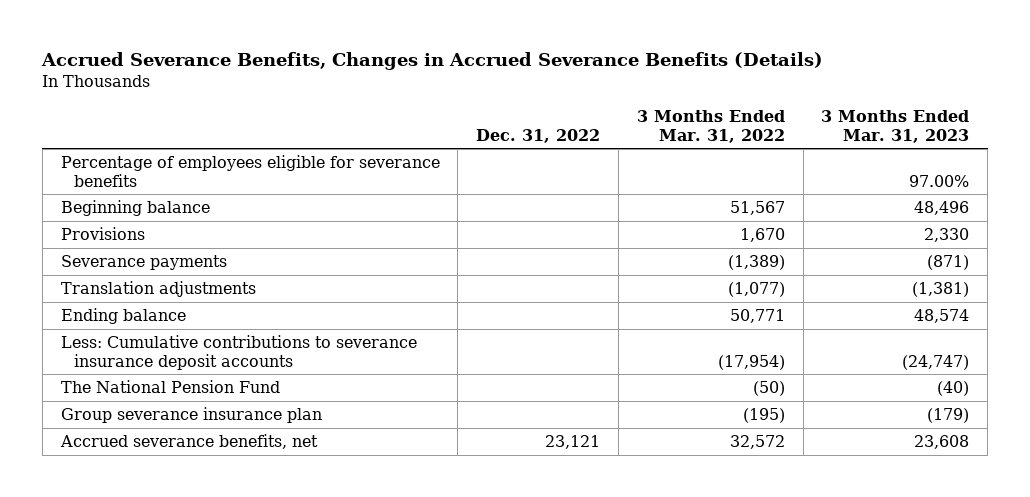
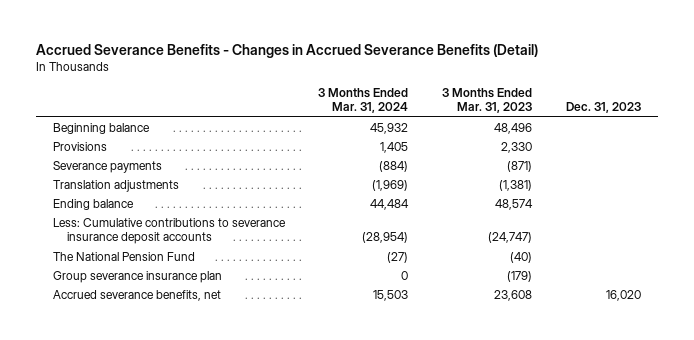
- Accrued Severance Benefits, Changes in Accrued Severance Benefits (Details)
+ Accrued Severance Benefits - Changes in Accrued Severance Benefits (Detail)
- | Dec. 31, 2022 | 3 Months Ended Mar. 31, 2022 | 3 Months Ended Mar. 31, 2023
+ | 3 Months Ended Mar. 31, 2024 | 3 Months Ended Mar. 31, 2023 | Dec. 31, 2023
- Percentage of employees eligible for severance benefits | | | 97.00%

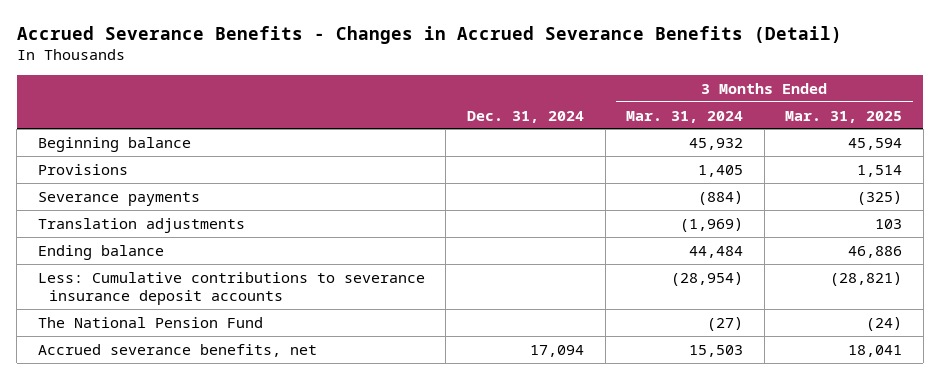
- | 3 Months Ended Mar. 31, 2024 | 3 Months Ended Mar. 31, 2023 | Dec. 31, 2023
+ | Dec. 31, 2024 | 3 Months Ended Mar. 31, 2024 | 3 Months Ended Mar. 31, 2025
- Group severance insurance plan | 0 | (179) |

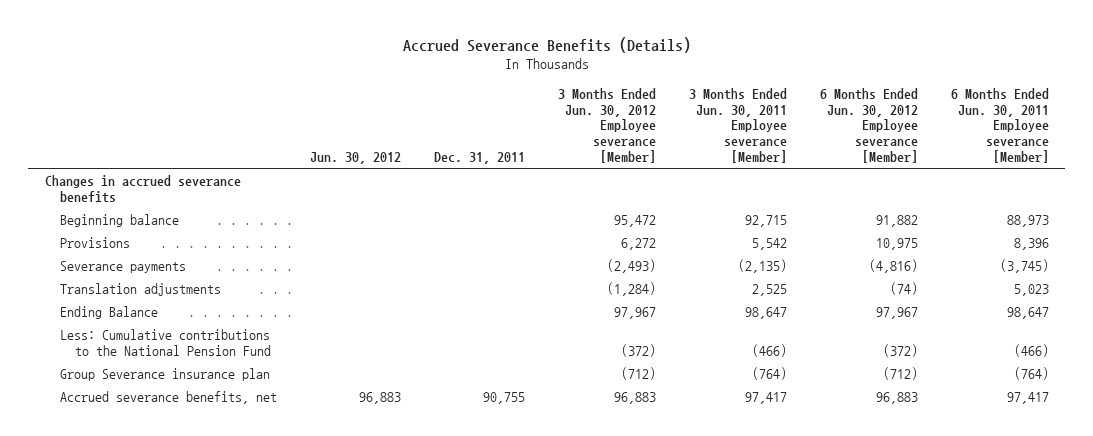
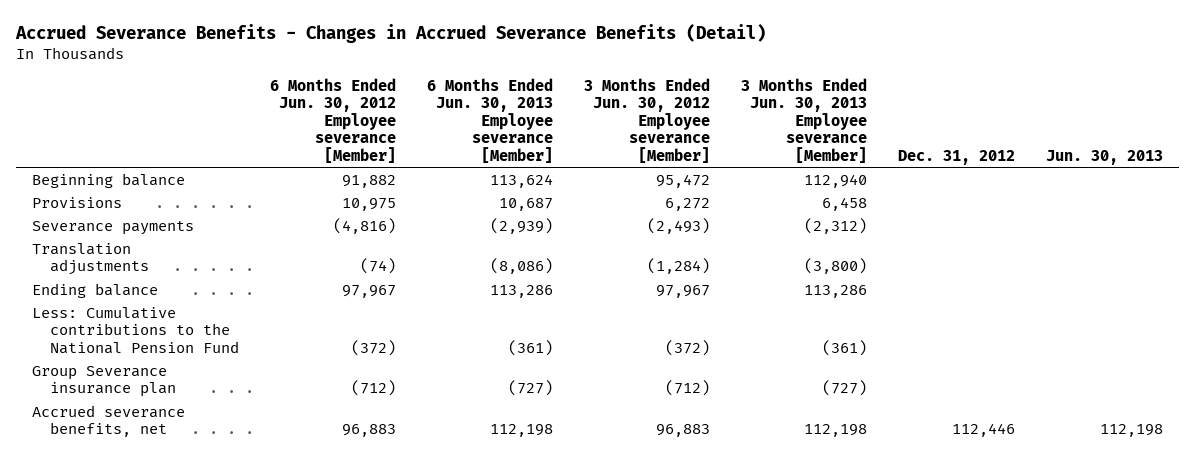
- Accrued Severance Benefits (Details)
+ Accrued Severance Benefits - Changes in Accrued Severance Benefits (Detail)
- | Jun. 30, 2012 | Dec. 31, 2011 | 3 Months Ended Jun. 30, 2012 Employee severance [Member] | 3 Months Ended Jun. 30, 2011 Employee severance [Member] | 6 Months Ended Jun. 30, 2012 Employee severance [Member] | 6 Months Ended Jun. 30, 2011 Employee severance [Member]
+ | 6 Months Ended Jun. 30, 2012 Employee severance [Member] | 6 Months Ended Jun. 30, 2013 Employee severance [Member] | 3 Months Ended Jun. 30, 2012 Employee severance [Member] | 3 Months Ended Jun. 30, 2013 Employee severance [Member] | Dec. 31, 2012 | Jun. 30, 2013
- Changes in accrued severance benefits
- Ending Balance | | | 97,967 | 98,647 | 97,967 | 98,647
+ Ending balance | 97,967 | 113,286 | 97,967 | 113,286 | |

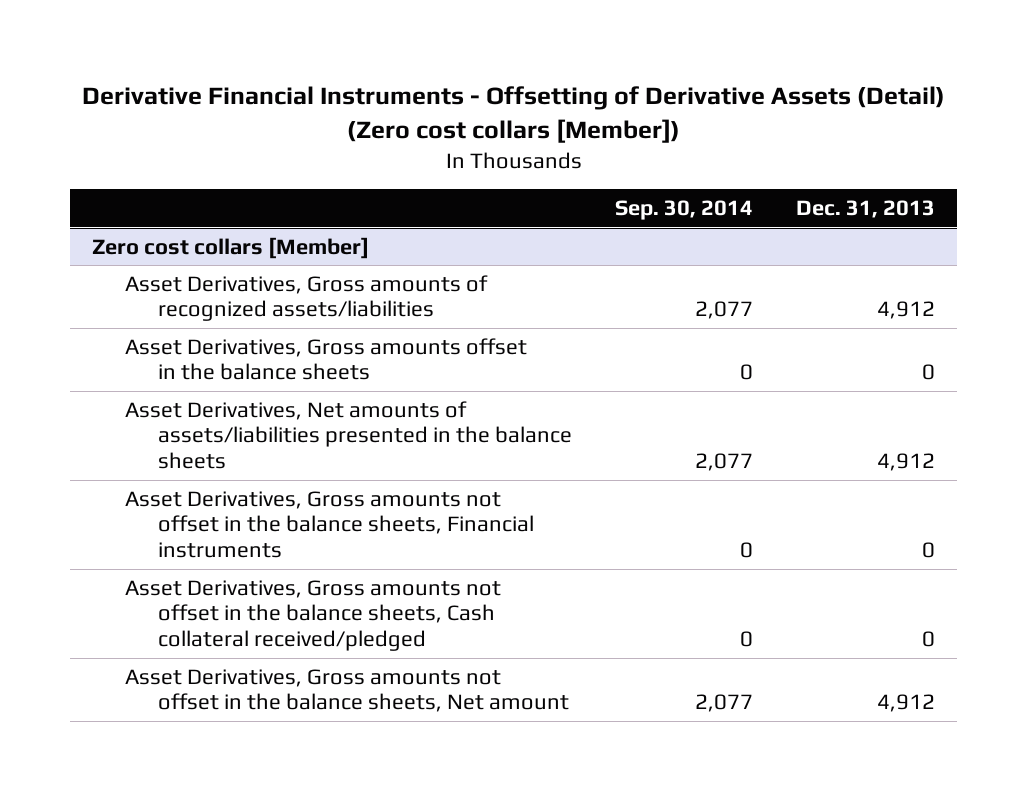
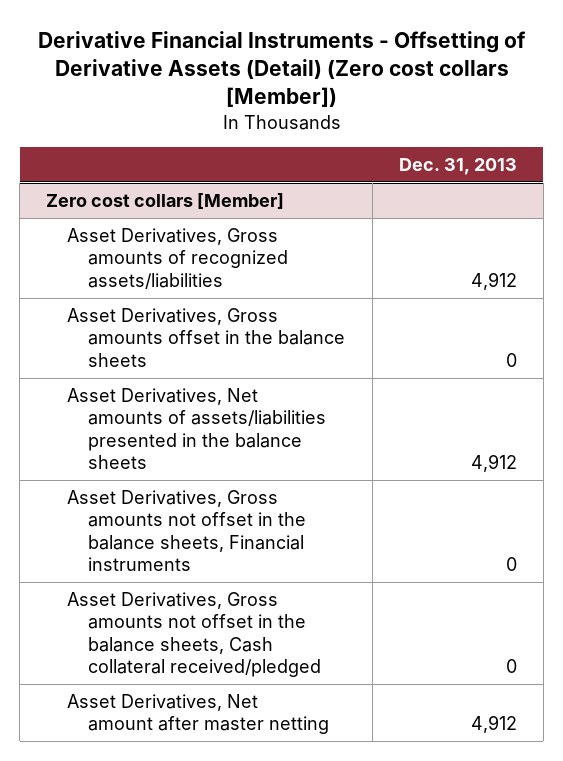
- | Sep. 30, 2014 | Dec. 31, 2013
+ | Dec. 31, 2013
@ Zero cost collars [Member]
- Asset Derivatives, Gross amounts not offset in the balance sheets, Net amount | 2,077 | 4,912
+ Asset Derivatives, Net amount after master netting | 4,912

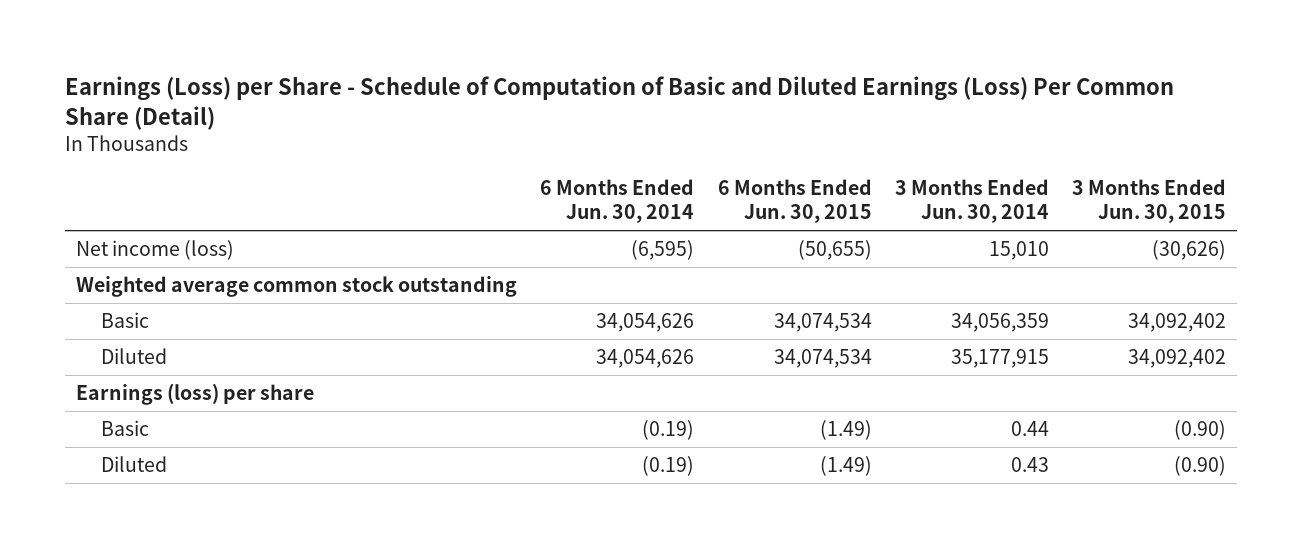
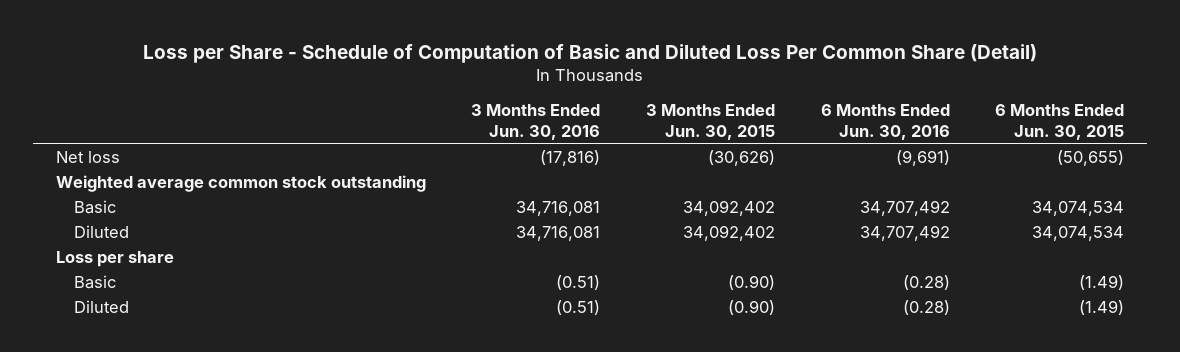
- Earnings (Loss) per Share - Schedule of Computation of Basic and Diluted Earnings (Loss) Per Common Share (Detail)
+ Loss per Share - Schedule of Computation of Basic and Diluted Loss Per Common Share (Detail)
- | 6 Months Ended Jun. 30, 2014 | 6 Months Ended Jun. 30, 2015 | 3 Months Ended Jun. 30, 2014 | 3 Months Ended Jun. 30, 2015
+ | 3 Months Ended Jun. 30, 2016 | 3 Months Ended Jun. 30, 2015 | 6 Months Ended Jun. 30, 2016 | 6 Months Ended Jun. 30, 2015
- Net income (loss) | (6,595) | (50,655) | 15,010 | (30,626)
+ Net loss | (17,816) | (30,626) | (9,691) | (50,655)
- Earnings (loss) per share
+ Loss per share

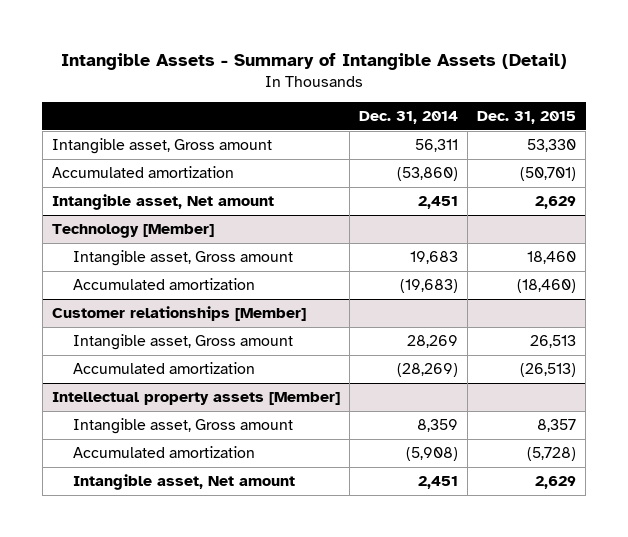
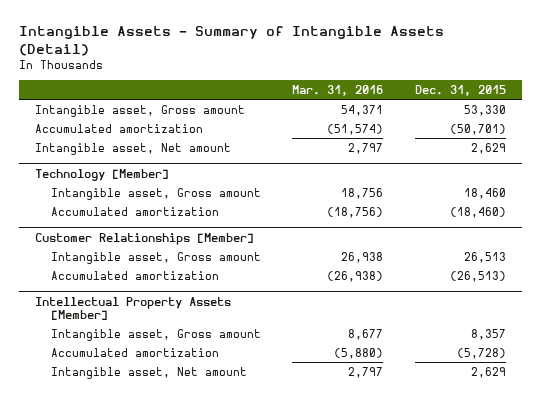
- | Dec. 31, 2014 | Dec. 31, 2015
+ | Mar. 31, 2016 | Dec. 31, 2015
- Customer relationships [Member]
+ Customer Relationships [Member]
- Intellectual property assets [Member]
+ Intellectual Property Assets [Member]

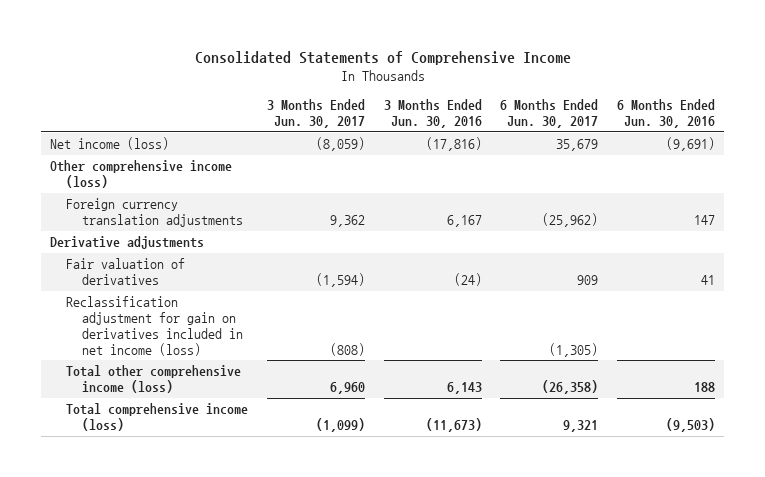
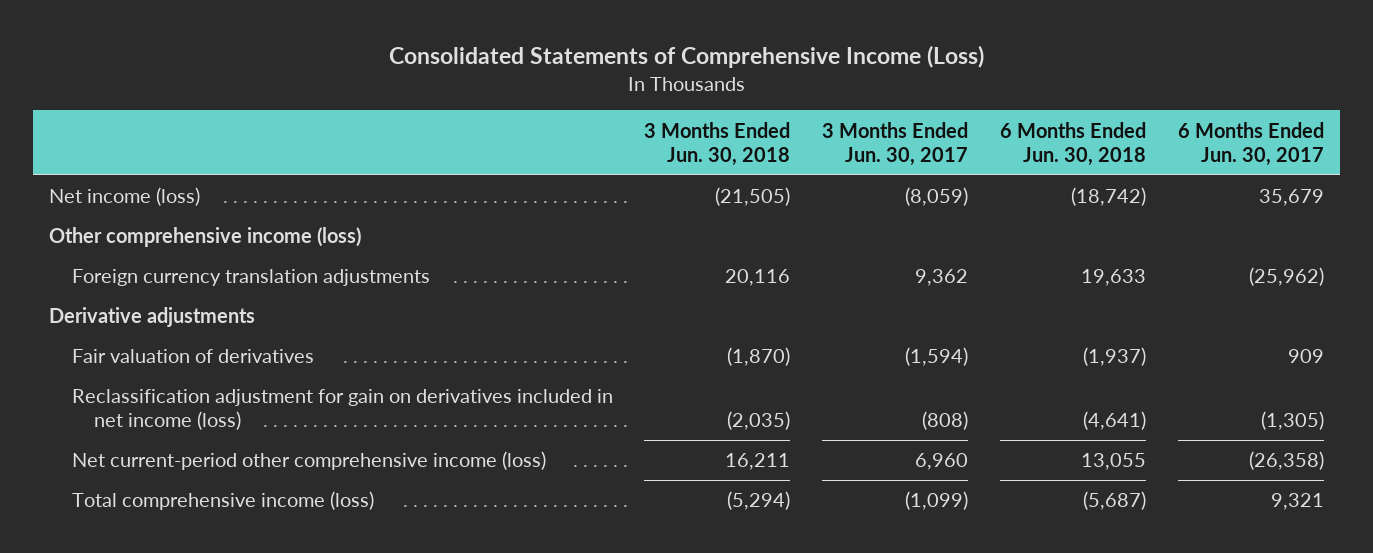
- Consolidated Statements of Comprehensive Income
+ Consolidated Statements of Comprehensive Income (Loss)
- | 3 Months Ended Jun. 30, 2017 | 3 Months Ended Jun. 30, 2016 | 6 Months Ended Jun. 30, 2017 | 6 Months Ended Jun. 30, 2016
+ | 3 Months Ended Jun. 30, 2018 | 3 Months Ended Jun. 30, 2017 | 6 Months Ended Jun. 30, 2018 | 6 Months Ended Jun. 30, 2017
- Total other comprehensive income (loss) | 6,960 | 6,143 | (26,358) | 188
+ Net current-period other comprehensive income (loss) | 16,211 | 6,960 | 13,055 | (26,358)

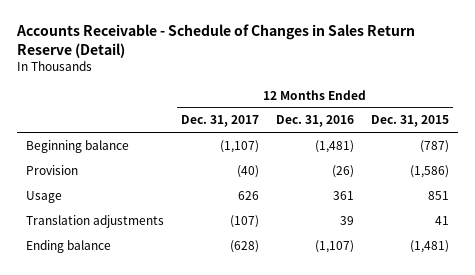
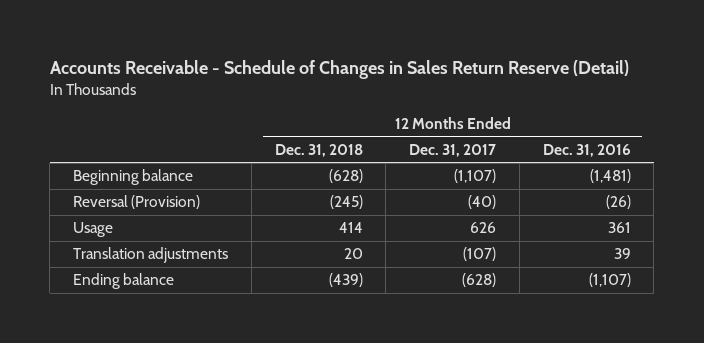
- | 12 Months Ended Dec. 31, 2017 | 12 Months Ended Dec. 31, 2016 | 12 Months Ended Dec. 31, 2015
+ | 12 Months Ended Dec. 31, 2018 | 12 Months Ended Dec. 31, 2017 | 12 Months Ended Dec. 31, 2016
- Provision | (40) | (26) | (1,586)
+ Reversal (Provision) | (245) | (40) | (26)

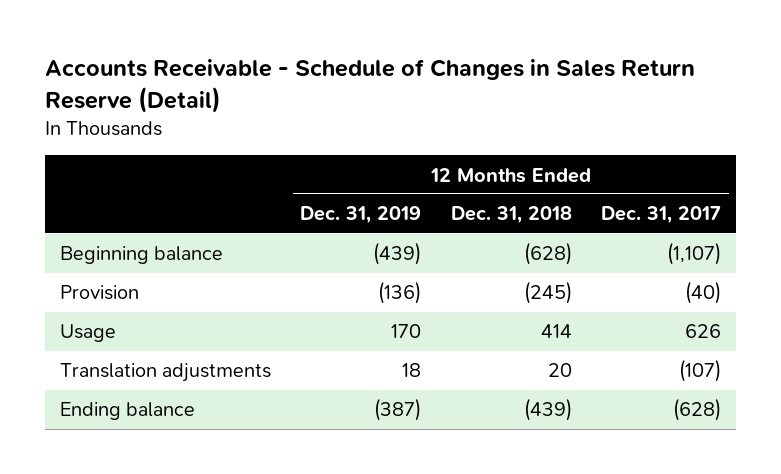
- | 12 Months Ended Dec. 31, 2018 | 12 Months Ended Dec. 31, 2017 | 12 Months Ended Dec. 31, 2016
+ | 12 Months Ended Dec. 31, 2019 | 12 Months Ended Dec. 31, 2018 | 12 Months Ended Dec. 31, 2017
- Reversal (Provision) | (245) | (40) | (26)
+ Provision | (136) | (245) | (40)

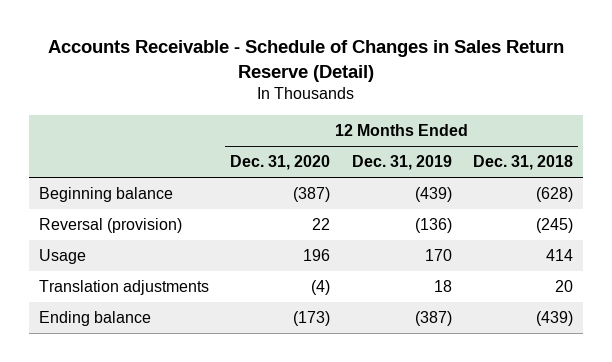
- | 12 Months Ended Dec. 31, 2019 | 12 Months Ended Dec. 31, 2018 | 12 Months Ended Dec. 31, 2017
+ | 12 Months Ended Dec. 31, 2020 | 12 Months Ended Dec. 31, 2019 | 12 Months Ended Dec. 31, 2018
- Provision | (136) | (245) | (40)
+ Reversal (provision) | 22 | (136) | (245)

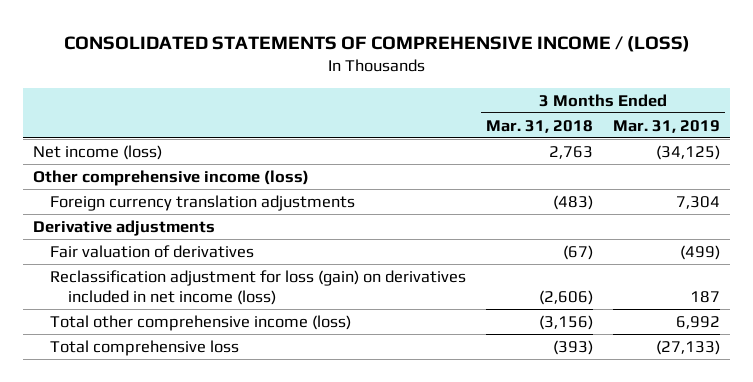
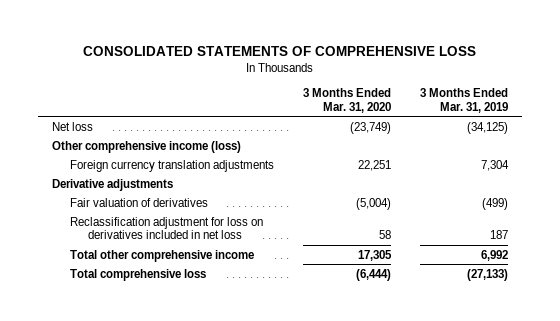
- CONSOLIDATED STATEMENTS OF COMPREHENSIVE INCOME / (LOSS)
+ CONSOLIDATED STATEMENTS OF COMPREHENSIVE LOSS
- | 3 Months Ended Mar. 31, 2018 | 3 Months Ended Mar. 31, 2019
+ | 3 Months Ended Mar. 31, 2020 | 3 Months Ended Mar. 31, 2019
- Net income (loss) | 2,763 | (34,125)
+ Net loss | (23,749) | (34,125)
- Reclassification adjustment for loss (gain) on derivatives included in net income (loss) | (2,606) | 187
- Total other comprehensive income (loss) | (3,156) | 6,992
+ Reclassification adjustment for loss on derivatives included in net loss | 58 | 187
+ Total other comprehensive income | 17,305 | 6,992

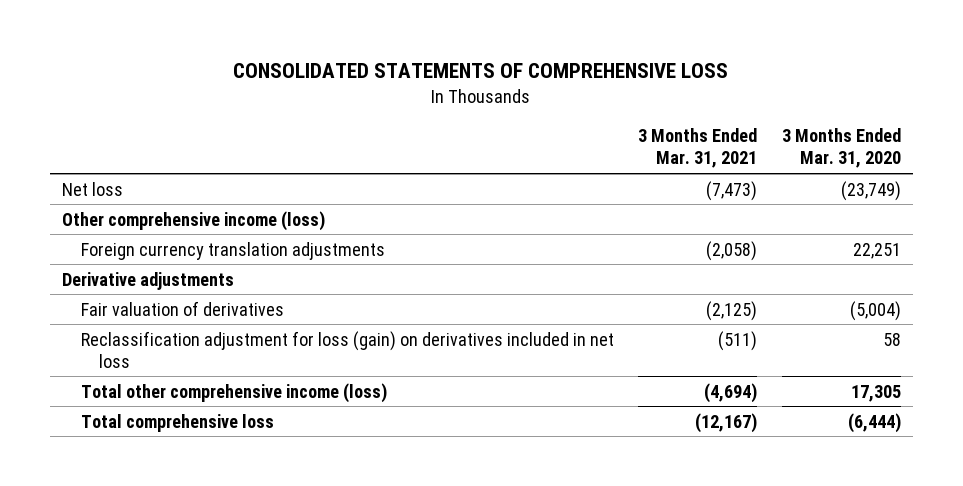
- | 3 Months Ended Mar. 31, 2020 | 3 Months Ended Mar. 31, 2019
+ | 3 Months Ended Mar. 31, 2021 | 3 Months Ended Mar. 31, 2020
- Reclassification adjustment for loss on derivatives included in net loss | 58 | 187
- Total other comprehensive income | 17,305 | 6,992
+ Reclassification adjustment for loss (gain) on derivatives included in net loss | (511) | 58
+ Total other comprehensive income (loss) | (4,694) | 17,305

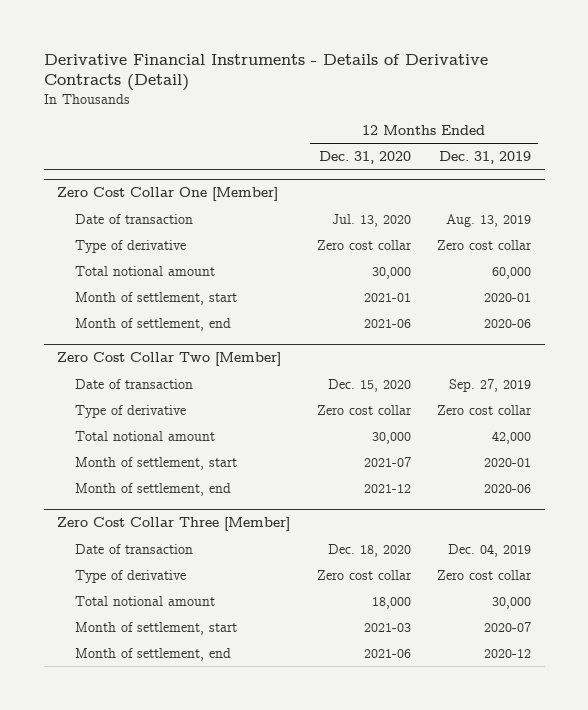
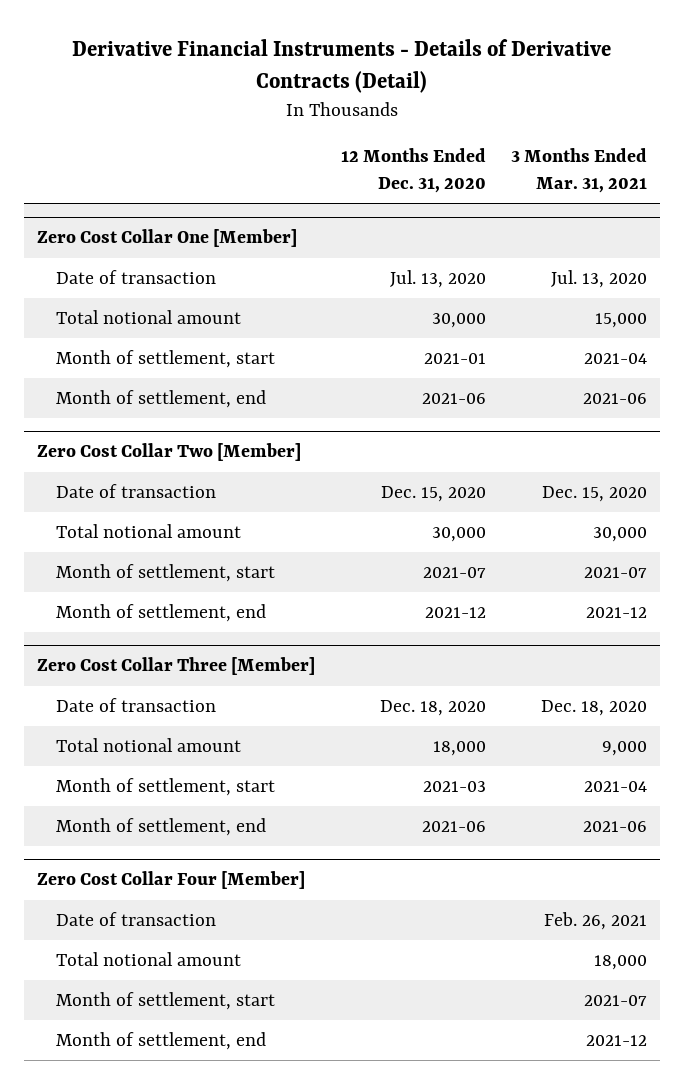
- | 12 Months Ended Dec. 31, 2020 | 12 Months Ended Dec. 31, 2019
+ | 12 Months Ended Dec. 31, 2020 | 3 Months Ended Mar. 31, 2021
@ Zero Cost Collar One [Member]
- Type of derivative | Zero cost collar | Zero cost collar
@ Zero Cost Collar Two [Member]
- Type of derivative | Zero cost collar | Zero cost collar
@ Zero Cost Collar Three [Member]
- Type of derivative | Zero cost collar | Zero cost collar
+ Zero Cost Collar Four [Member]
+ Date of transaction | | Feb. 26, 2021
+ Total notional amount | | 18,000
+ Month of settlement, start | | 2021-07
+ Month of settlement, end | | 2021-12

